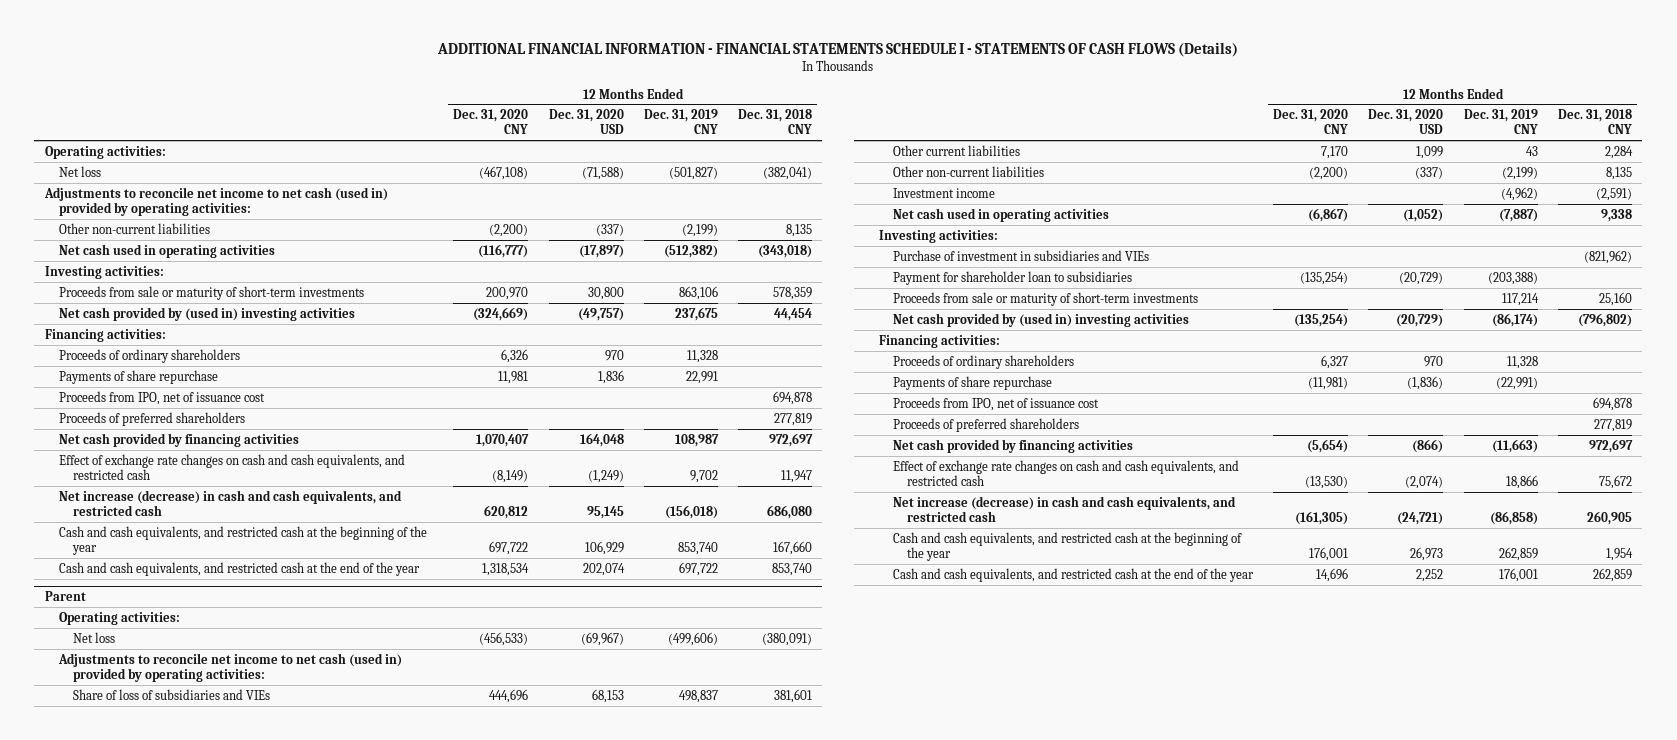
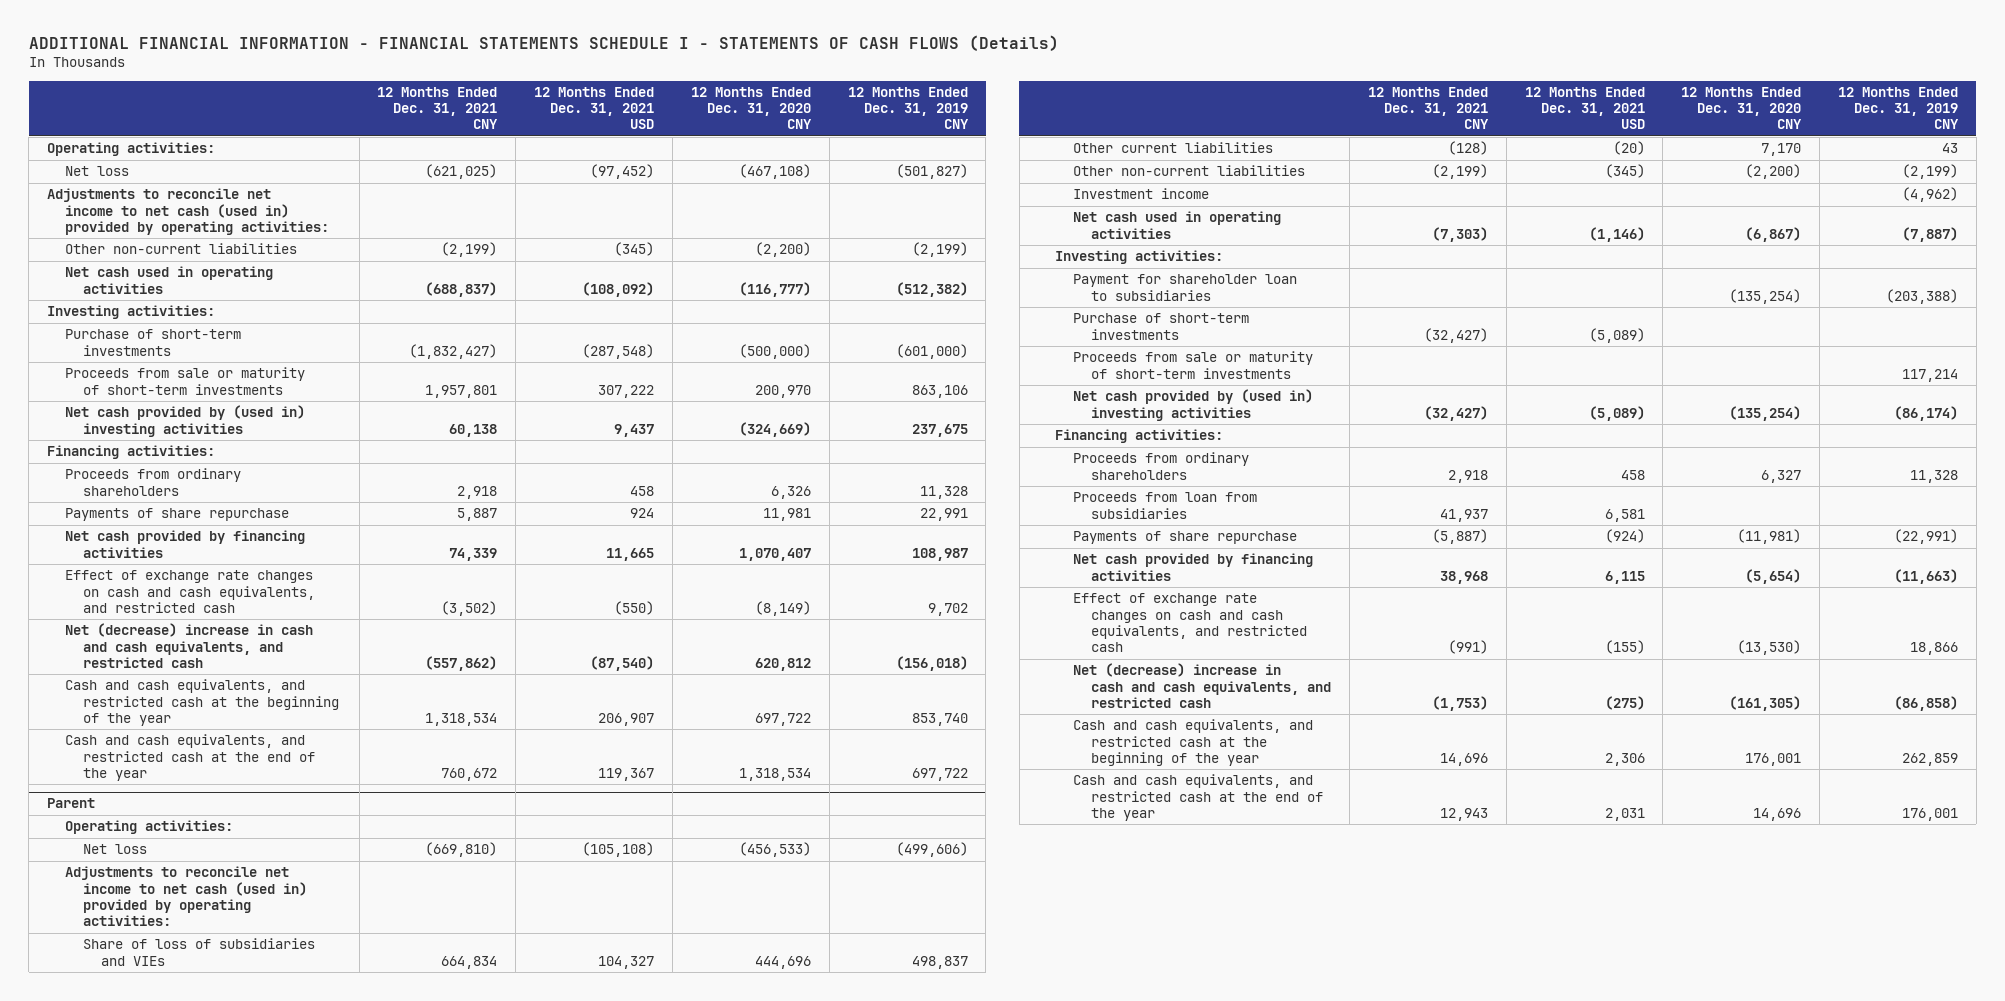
- | 12 Months Ended Dec. 31, 2020 CNY | 12 Months Ended Dec. 31, 2020 USD | 12 Months Ended Dec. 31, 2019 CNY | 12 Months Ended Dec. 31, 2018 CNY
+ | 12 Months Ended Dec. 31, 2021 CNY | 12 Months Ended Dec. 31, 2021 USD | 12 Months Ended Dec. 31, 2020 CNY | 12 Months Ended Dec. 31, 2019 CNY
+ Purchase of short-term investments | (1,832,427) | (287,548) | (500,000) | (601,000)
- Proceeds of ordinary shareholders | 6,326 | 970 | 11,328 |
+ Proceeds from ordinary shareholders | 2,918 | 458 | 6,326 | 11,328
- Proceeds from IPO, net of issuance cost | | | | 694,878
- Proceeds of preferred shareholders | | | | 277,819
- Net increase (decrease) in cash and cash equivalents, and restricted cash | 620,812 | 95,145 | (156,018) | 686,080
+ Net (decrease) increase in cash and cash equivalents, and restricted cash | (557,862) | (87,540) | 620,812 | (156,018)
@ Parent
- Purchase of investment in subsidiaries and VIEs | | | | (821,962)
+ Purchase of short-term investments | (32,427) | (5,089) | |
- Proceeds of ordinary shareholders | 6,327 | 970 | 11,328 |
+ Proceeds from ordinary shareholders | 2,918 | 458 | 6,327 | 11,328
+ Proceeds from loan from subsidiaries | 41,937 | 6,581 | |
- Proceeds from IPO, net of issuance cost | | | | 694,878
- Proceeds of preferred shareholders | | | | 277,819
- Net increase (decrease) in cash and cash equivalents, and restricted cash | (161,305) | (24,721) | (86,858) | 260,905
+ Net (decrease) increase in cash and cash equivalents, and restricted cash | (1,753) | (275) | (161,305) | (86,858)

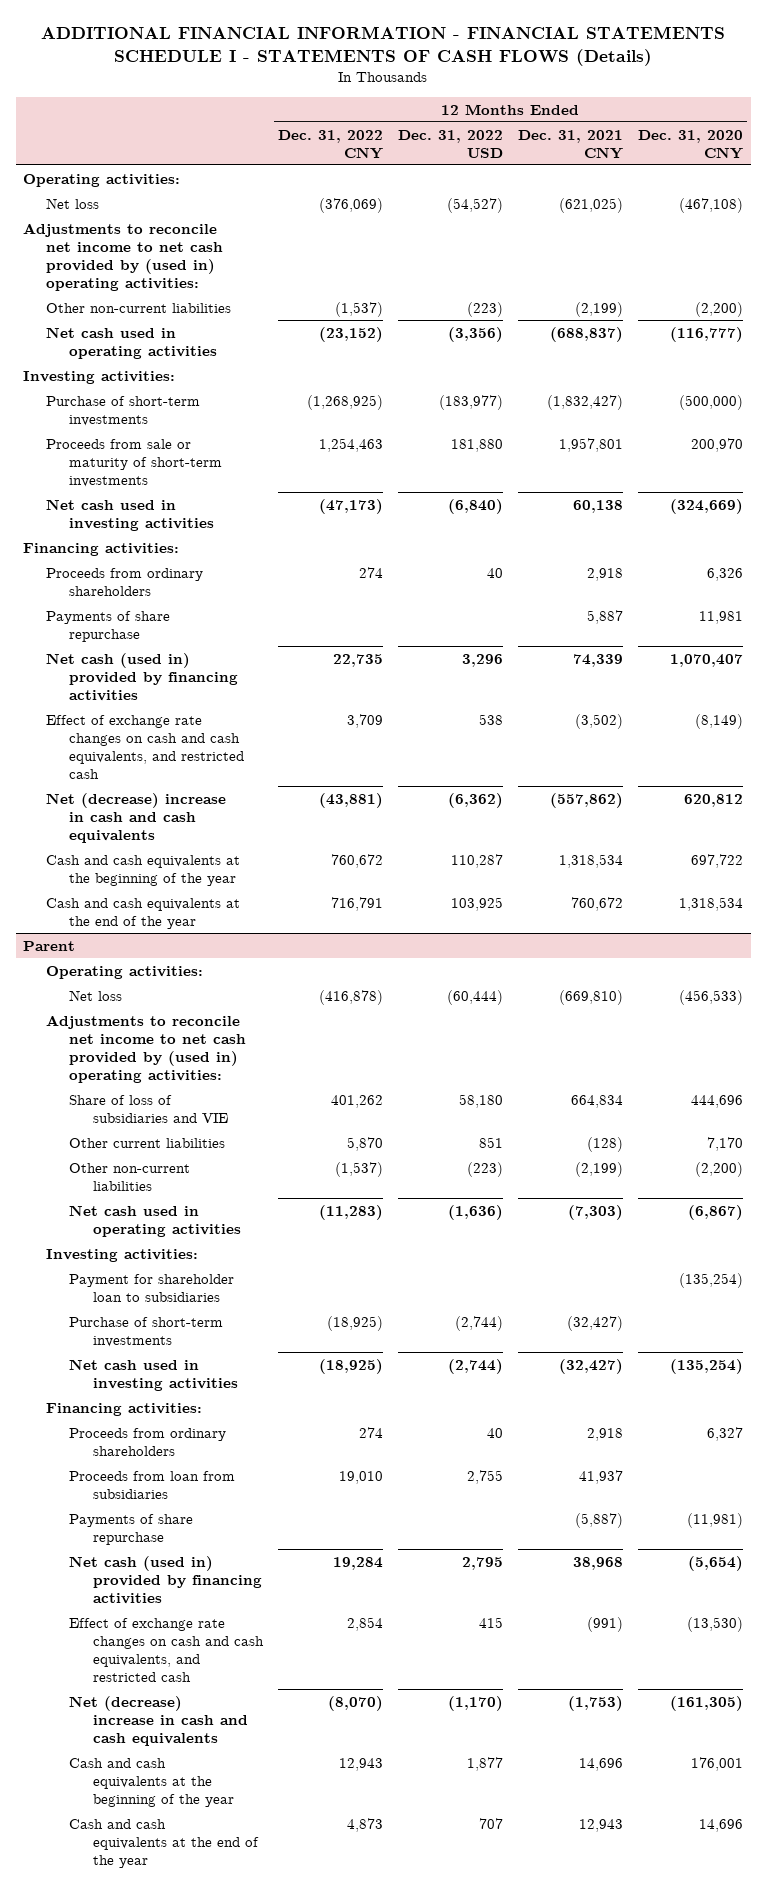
- | 12 Months Ended Dec. 31, 2021 CNY | 12 Months Ended Dec. 31, 2021 USD | 12 Months Ended Dec. 31, 2020 CNY | 12 Months Ended Dec. 31, 2019 CNY
+ | 12 Months Ended Dec. 31, 2022 CNY | 12 Months Ended Dec. 31, 2022 USD | 12 Months Ended Dec. 31, 2021 CNY | 12 Months Ended Dec. 31, 2020 CNY
- Adjustments to reconcile net income to net cash (used in) provided by operating activities:
+ Adjustments to reconcile net income to net cash provided by (used in) operating activities:
- Net cash provided by (used in) investing activities | 60,138 | 9,437 | (324,669) | 237,675
+ Net cash used in investing activities | (47,173) | (6,840) | 60,138 | (324,669)
- Net cash provided by financing activities | 74,339 | 11,665 | 1,070,407 | 108,987
+ Net cash (used in) provided by financing activities | 22,735 | 3,296 | 74,339 | 1,070,407
- Net (decrease) increase in cash and cash equivalents, and restricted cash | (557,862) | (87,540) | 620,812 | (156,018)
- Cash and cash equivalents, and restricted cash at the beginning of the year | 1,318,534 | 206,907 | 697,722 | 853,740
- Cash and cash equivalents, and restricted cash at the end of the year | 760,672 | 119,367 | 1,318,534 | 697,722
+ Net (decrease) increase in cash and cash equivalents | (43,881) | (6,362) | (557,862) | 620,812
+ Cash and cash equivalents at the beginning of the year | 760,672 | 110,287 | 1,318,534 | 697,722
+ Cash and cash equivalents at the end of the year | 716,791 | 103,925 | 760,672 | 1,318,534
@ Parent
- Adjustments to reconcile net income to net cash (used in) provided by operating activities:
- Share of loss of subsidiaries and VIEs | 664,834 | 104,327 | 444,696 | 498,837
+ Adjustments to reconcile net income to net cash provided by (used in) operating activities:
+ Share of loss of subsidiaries and VIE | 401,262 | 58,180 | 664,834 | 444,696
- Investment income | | | | (4,962)
- Proceeds from sale or maturity of short-term investments | | | | 117,214
- Net cash provided by (used in) investing activities | (32,427) | (5,089) | (135,254) | (86,174)
+ Net cash used in investing activities | (18,925) | (2,744) | (32,427) | (135,254)
- Net cash provided by financing activities | 38,968 | 6,115 | (5,654) | (11,663)
+ Net cash (used in) provided by financing activities | 19,284 | 2,795 | 38,968 | (5,654)
- Net (decrease) increase in cash and cash equivalents, and restricted cash | (1,753) | (275) | (161,305) | (86,858)
- Cash and cash equivalents, and restricted cash at the beginning of the year | 14,696 | 2,306 | 176,001 | 262,859
- Cash and cash equivalents, and restricted cash at the end of the year | 12,943 | 2,031 | 14,696 | 176,001
+ Net (decrease) increase in cash and cash equivalents | (8,070) | (1,170) | (1,753) | (161,305)
+ Cash and cash equivalents at the beginning of the year | 12,943 | 1,877 | 14,696 | 176,001
+ Cash and cash equivalents at the end of the year | 4,873 | 707 | 12,943 | 14,696

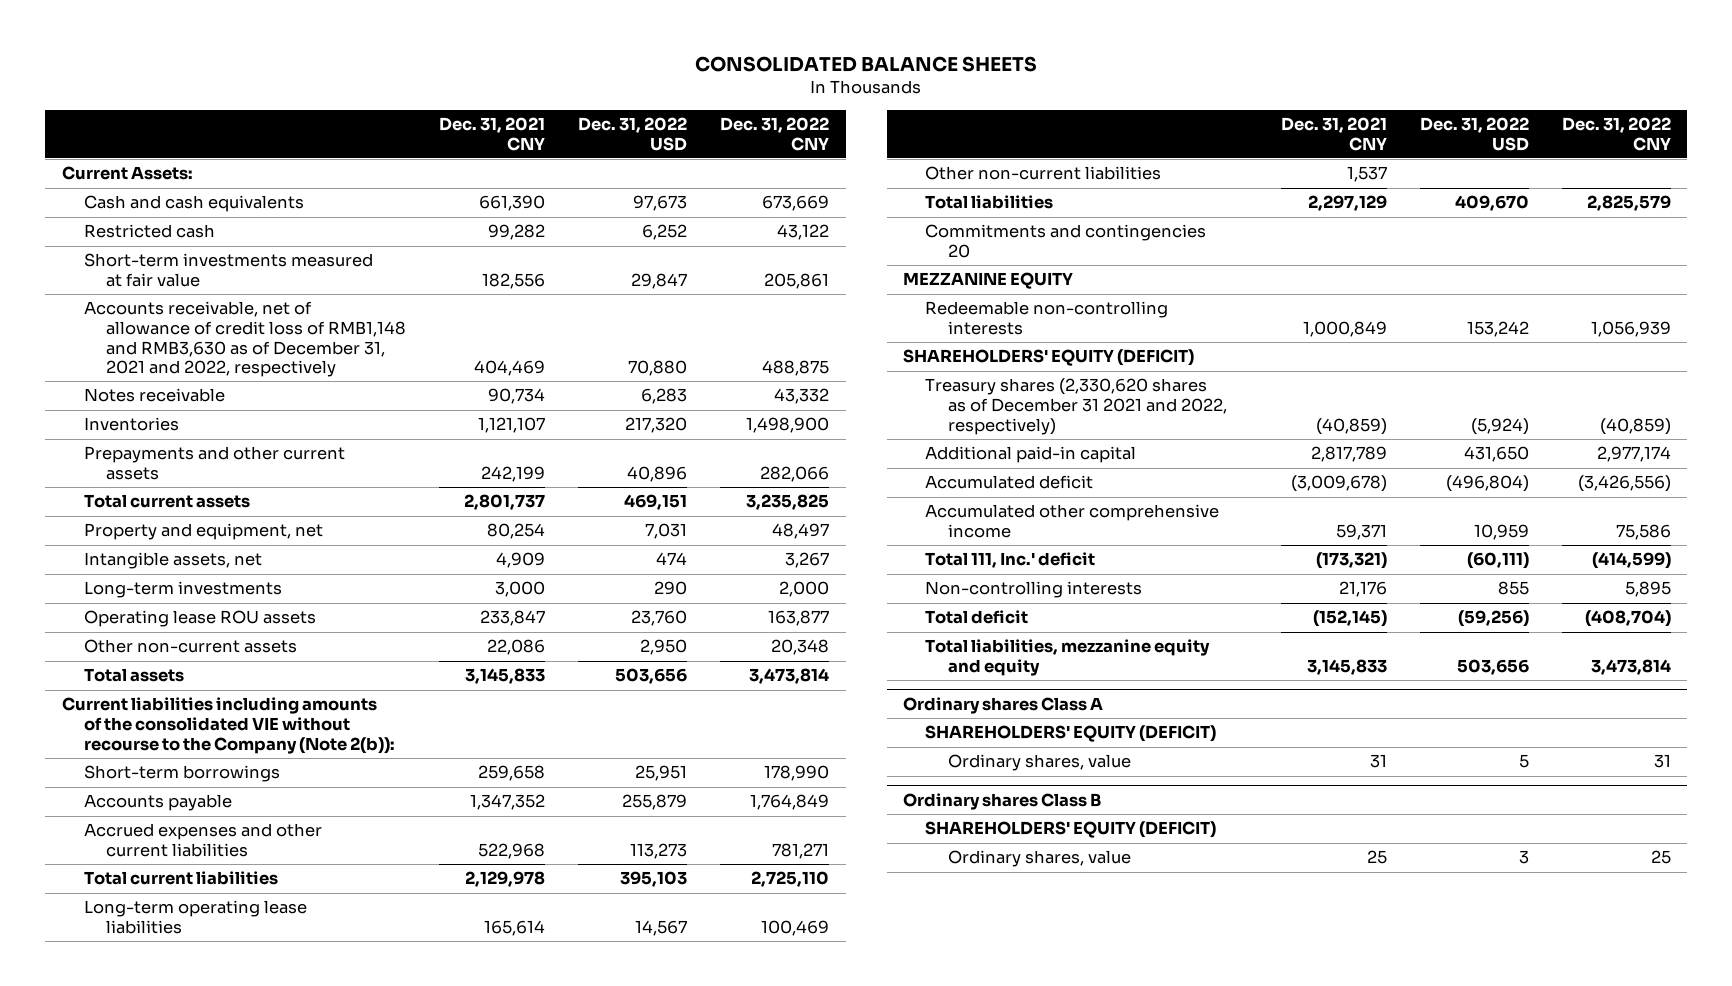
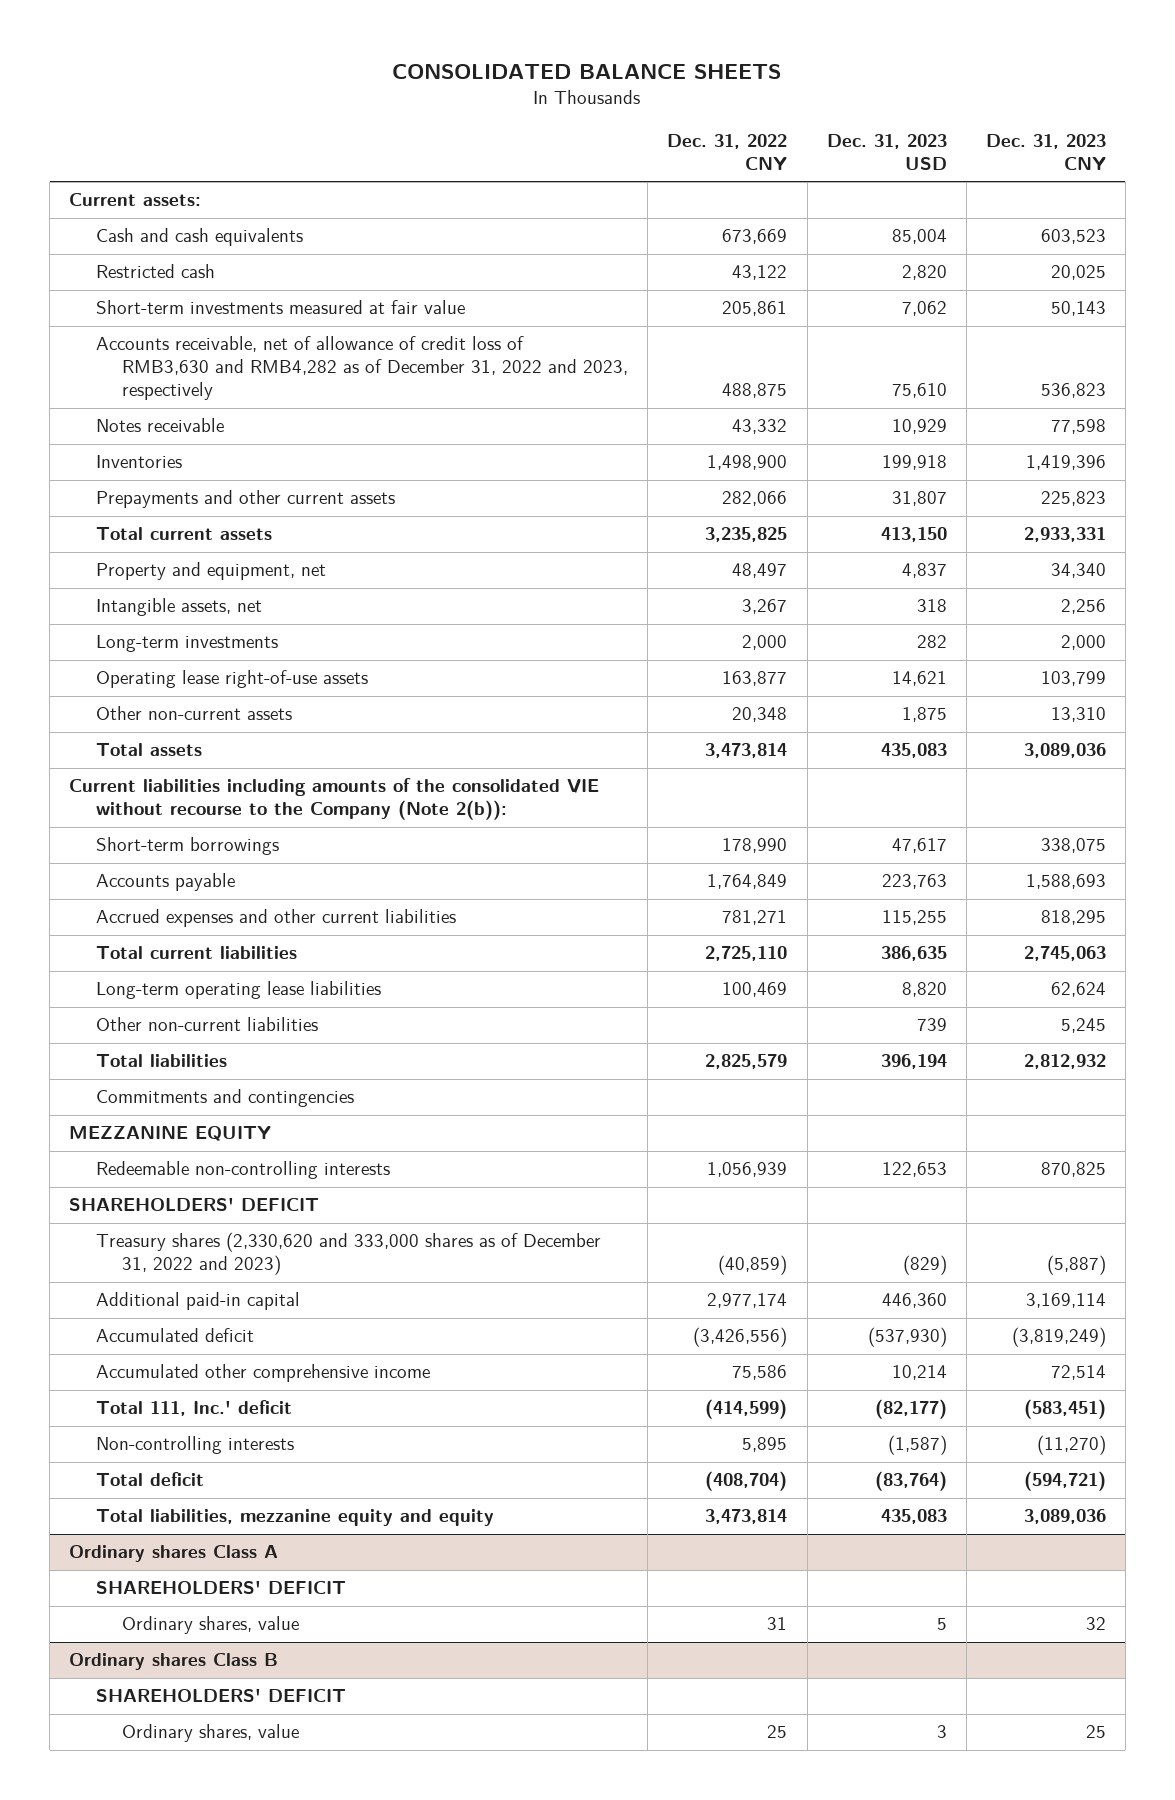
- | Dec. 31, 2021 CNY | Dec. 31, 2022 USD | Dec. 31, 2022 CNY
+ | Dec. 31, 2022 CNY | Dec. 31, 2023 USD | Dec. 31, 2023 CNY
- Current Assets:
+ Current assets:
- Accounts receivable, net of allowance of credit loss of RMB1,148 and RMB3,630 as of December 31, 2021 and 2022, respectively | 404,469 | 70,880 | 488,875
+ Accounts receivable, net of allowance of credit loss of RMB3,630 and RMB4,282 as of December 31, 2022 and 2023, respectively | 488,875 | 75,610 | 536,823
- Operating lease ROU assets | 233,847 | 23,760 | 163,877
+ Operating lease right-of-use assets | 163,877 | 14,621 | 103,799
- Commitments and contingencies 20
+ Commitments and contingencies
- SHAREHOLDERS' EQUITY (DEFICIT)
- Treasury shares (2,330,620 shares as of December 31 2021 and 2022, respectively) | (40,859) | (5,924) | (40,859)
+ SHAREHOLDERS' DEFICIT
+ Treasury shares (2,330,620 and 333,000 shares as of December 31, 2022 and 2023) | (40,859) | (829) | (5,887)
@ Ordinary shares Class A
- SHAREHOLDERS' EQUITY (DEFICIT)
+ SHAREHOLDERS' DEFICIT
@ Ordinary shares Class B
- SHAREHOLDERS' EQUITY (DEFICIT)
+ SHAREHOLDERS' DEFICIT

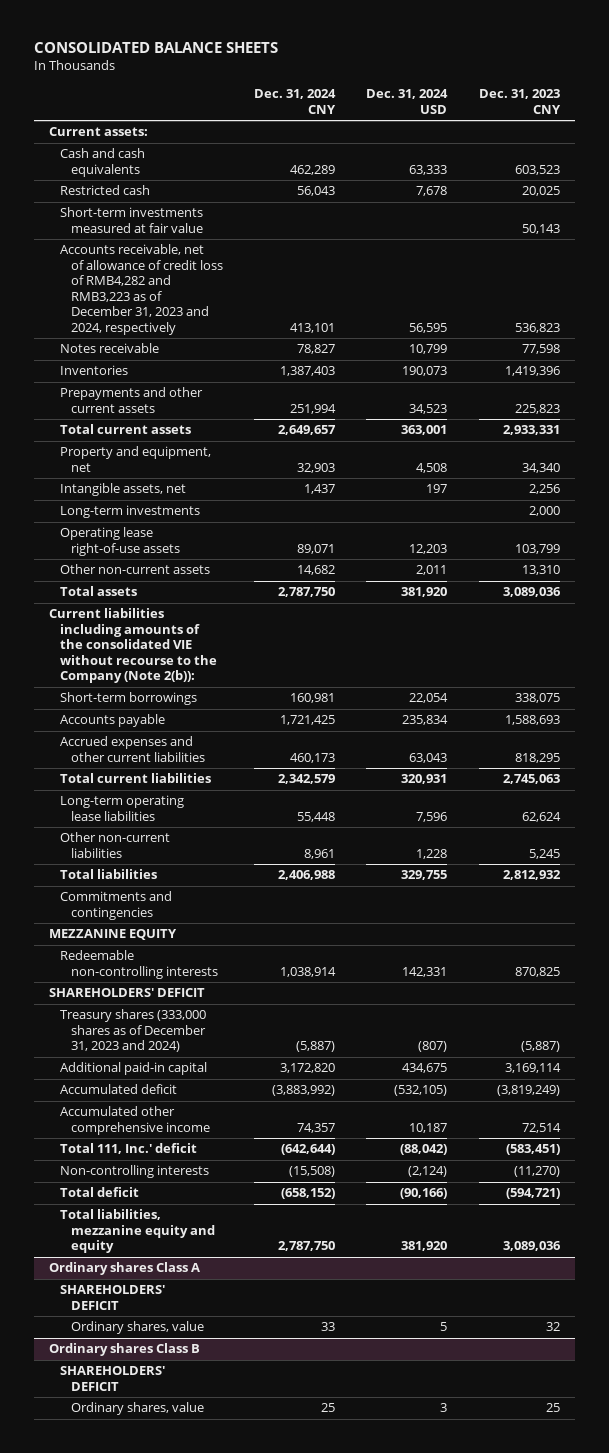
- | Dec. 31, 2022 CNY | Dec. 31, 2023 USD | Dec. 31, 2023 CNY
+ | Dec. 31, 2024 CNY | Dec. 31, 2024 USD | Dec. 31, 2023 CNY
- Accounts receivable, net of allowance of credit loss of RMB3,630 and RMB4,282 as of December 31, 2022 and 2023, respectively | 488,875 | 75,610 | 536,823
+ Accounts receivable, net of allowance of credit loss of RMB4,282 and RMB3,223 as of December 31, 2023 and 2024, respectively | 413,101 | 56,595 | 536,823
- Treasury shares (2,330,620 and 333,000 shares as of December 31, 2022 and 2023) | (40,859) | (829) | (5,887)
+ Treasury shares (333,000 shares as of December 31, 2023 and 2024) | (5,887) | (807) | (5,887)

